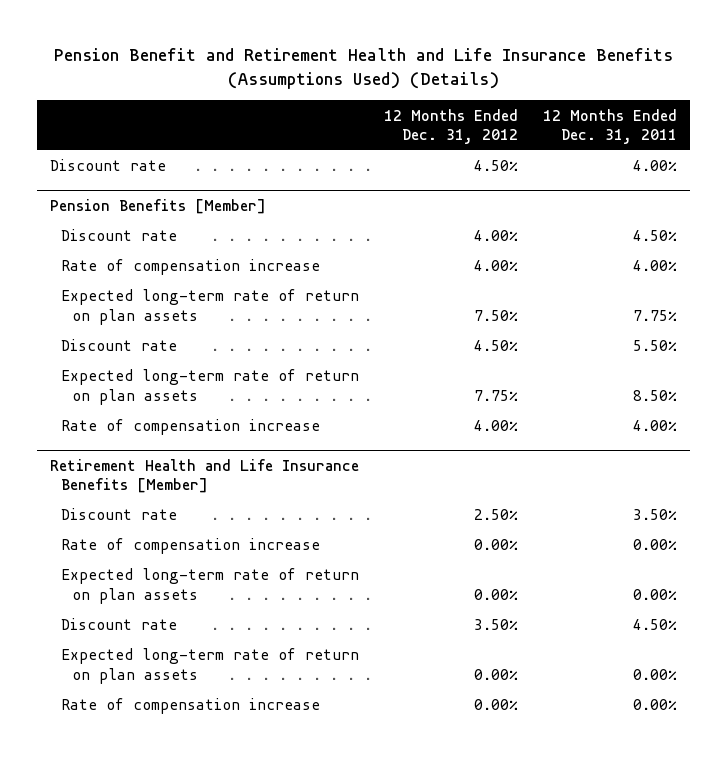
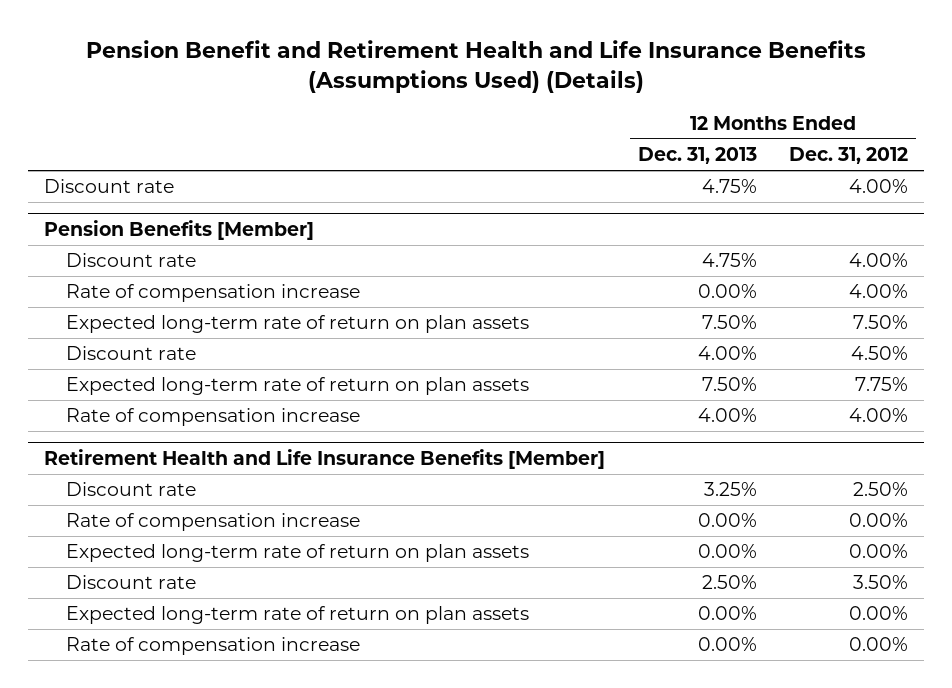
- | 12 Months Ended Dec. 31, 2012 | 12 Months Ended Dec. 31, 2011
+ | 12 Months Ended Dec. 31, 2013 | 12 Months Ended Dec. 31, 2012
- Discount rate | 4.50% | 4.00%
+ Discount rate | 4.75% | 4.00%

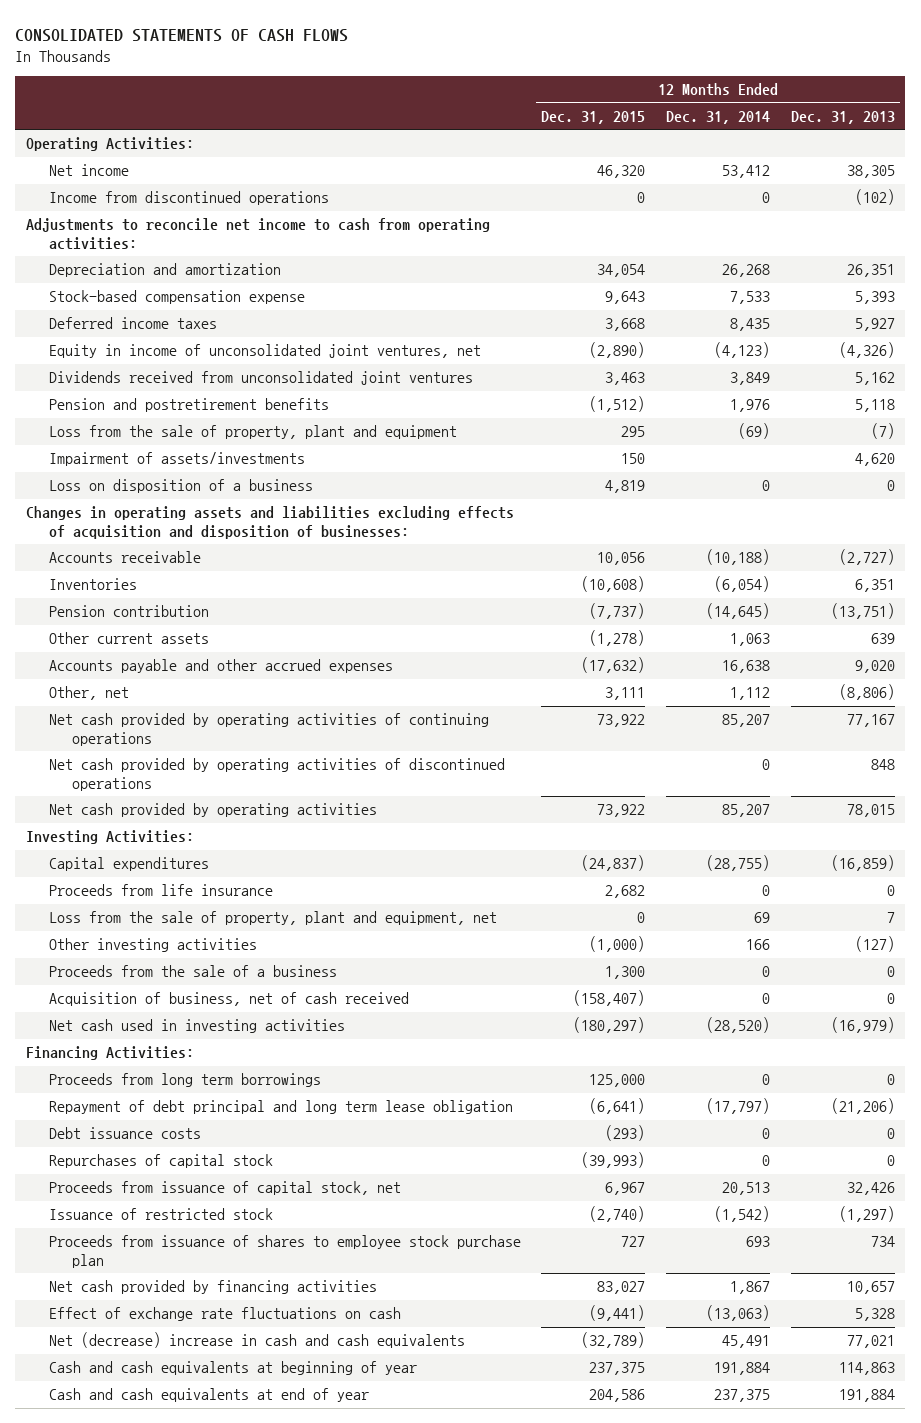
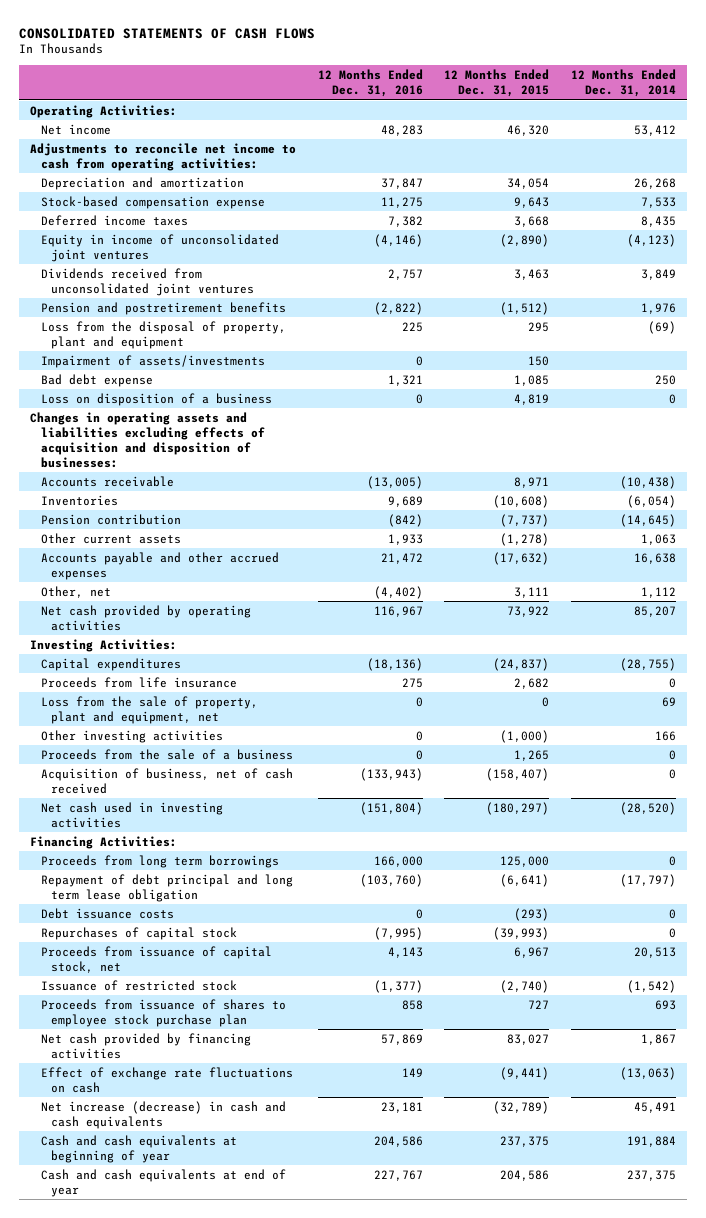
- | 12 Months Ended Dec. 31, 2015 | 12 Months Ended Dec. 31, 2014 | 12 Months Ended Dec. 31, 2013
+ | 12 Months Ended Dec. 31, 2016 | 12 Months Ended Dec. 31, 2015 | 12 Months Ended Dec. 31, 2014
- Income from discontinued operations | 0 | 0 | (102)
- Equity in income of unconsolidated joint ventures, net | (2,890) | (4,123) | (4,326)
+ Equity in income of unconsolidated joint ventures | (4,146) | (2,890) | (4,123)
- Loss from the sale of property, plant and equipment | 295 | (69) | (7)
+ Loss from the disposal of property, plant and equipment | 225 | 295 | (69)
+ Bad debt expense | 1,321 | 1,085 | 250
- Accounts receivable | 10,056 | (10,188) | (2,727)
+ Accounts receivable | (13,005) | 8,971 | (10,438)
- Net cash provided by operating activities of continuing operations | 73,922 | 85,207 | 77,167
- Net cash provided by operating activities of discontinued operations | | 0 | 848
- Proceeds from the sale of a business | 1,300 | 0 | 0
+ Proceeds from the sale of a business | 0 | 1,265 | 0
- Net (decrease) increase in cash and cash equivalents | (32,789) | 45,491 | 77,021
+ Net increase (decrease) in cash and cash equivalents | 23,181 | (32,789) | 45,491

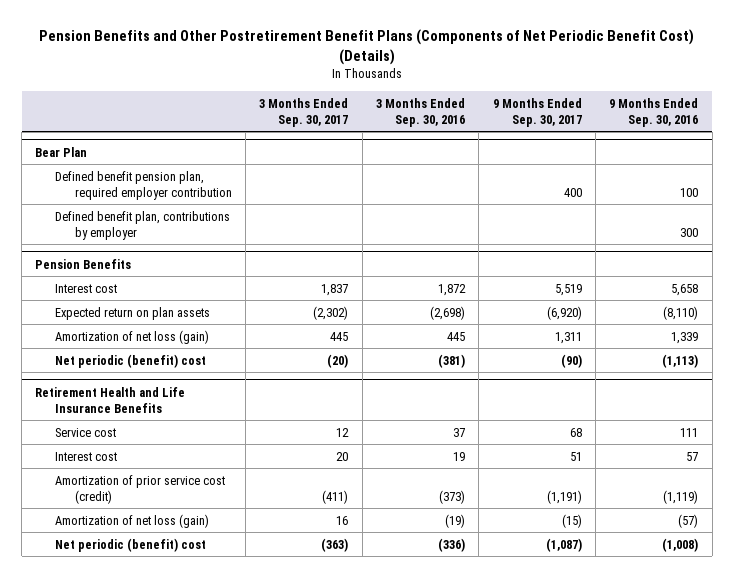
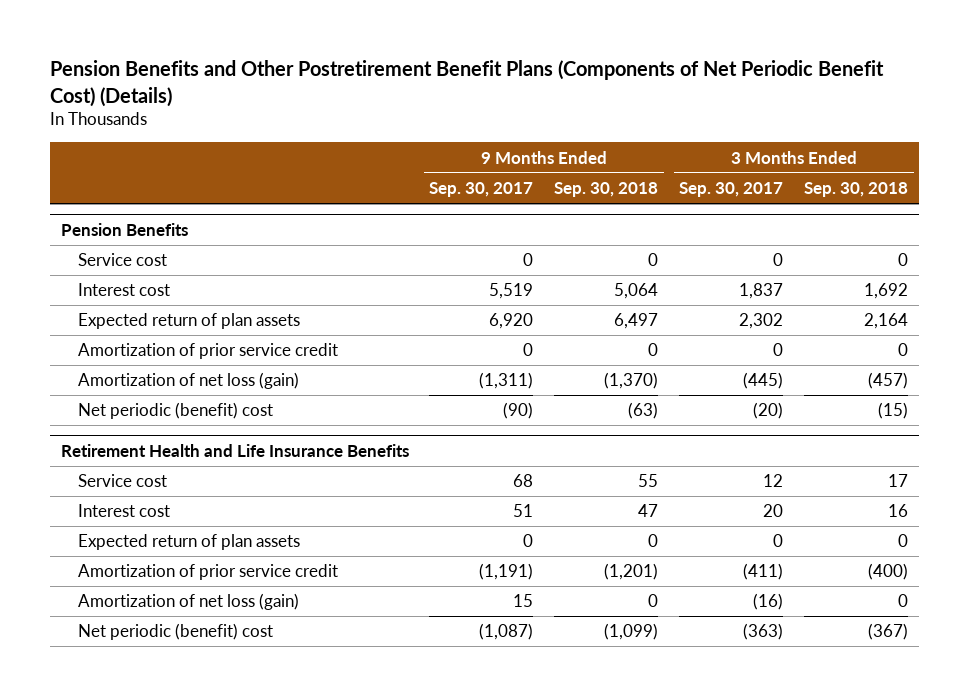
- | 3 Months Ended Sep. 30, 2017 | 3 Months Ended Sep. 30, 2016 | 9 Months Ended Sep. 30, 2017 | 9 Months Ended Sep. 30, 2016
+ | 9 Months Ended Sep. 30, 2017 | 9 Months Ended Sep. 30, 2018 | 3 Months Ended Sep. 30, 2017 | 3 Months Ended Sep. 30, 2018
- Bear Plan
- Defined benefit pension plan, required employer contribution | | | 400 | 100
- Defined benefit plan, contributions by employer | | | | 300
@ Pension Benefits
+ Service cost | 0 | 0 | 0 | 0
- Expected return on plan assets | (2,302) | (2,698) | (6,920) | (8,110)
- Amortization of net loss (gain) | 445 | 445 | 1,311 | 1,339
+ Expected return of plan assets | 6,920 | 6,497 | 2,302 | 2,164
+ Amortization of prior service credit | 0 | 0 | 0 | 0
+ Amortization of net loss (gain) | (1,311) | (1,370) | (445) | (457)
@ Retirement Health and Life Insurance Benefits
- Amortization of prior service cost (credit) | (411) | (373) | (1,191) | (1,119)
- Amortization of net loss (gain) | 16 | (19) | (15) | (57)
+ Expected return of plan assets | 0 | 0 | 0 | 0
+ Amortization of prior service credit | (1,191) | (1,201) | (411) | (400)
+ Amortization of net loss (gain) | 15 | 0 | (16) | 0

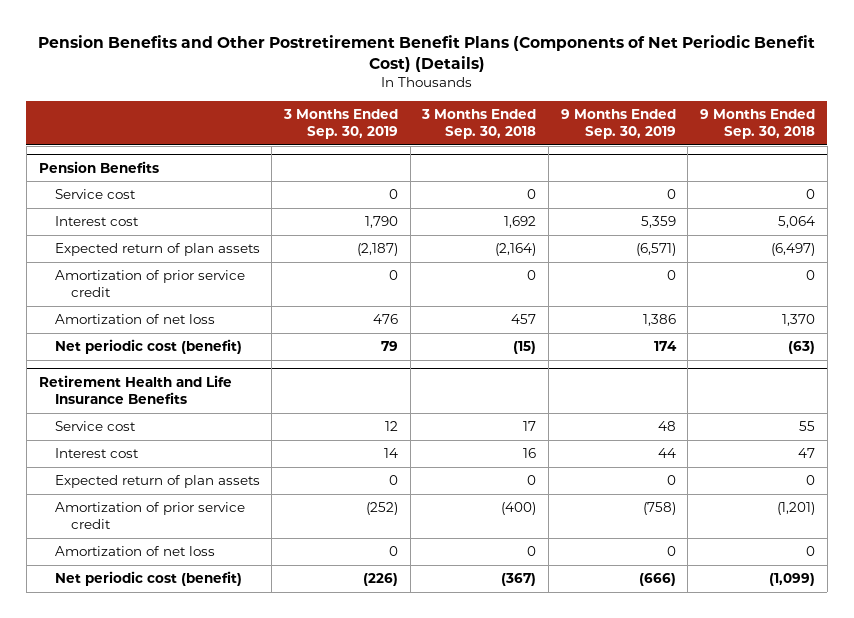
- | 9 Months Ended Sep. 30, 2017 | 9 Months Ended Sep. 30, 2018 | 3 Months Ended Sep. 30, 2017 | 3 Months Ended Sep. 30, 2018
+ | 3 Months Ended Sep. 30, 2019 | 3 Months Ended Sep. 30, 2018 | 9 Months Ended Sep. 30, 2019 | 9 Months Ended Sep. 30, 2018
@ Pension Benefits
- Expected return of plan assets | 6,920 | 6,497 | 2,302 | 2,164
+ Expected return of plan assets | (2,187) | (2,164) | (6,571) | (6,497)
- Amortization of net loss (gain) | (1,311) | (1,370) | (445) | (457)
- Net periodic (benefit) cost | (90) | (63) | (20) | (15)
+ Amortization of net loss | 476 | 457 | 1,386 | 1,370
+ Net periodic cost (benefit) | 79 | (15) | 174 | (63)
@ Retirement Health and Life Insurance Benefits
- Amortization of net loss (gain) | 15 | 0 | (16) | 0
- Net periodic (benefit) cost | (1,087) | (1,099) | (363) | (367)
+ Amortization of net loss | 0 | 0 | 0 | 0
+ Net periodic cost (benefit) | (226) | (367) | (666) | (1,099)

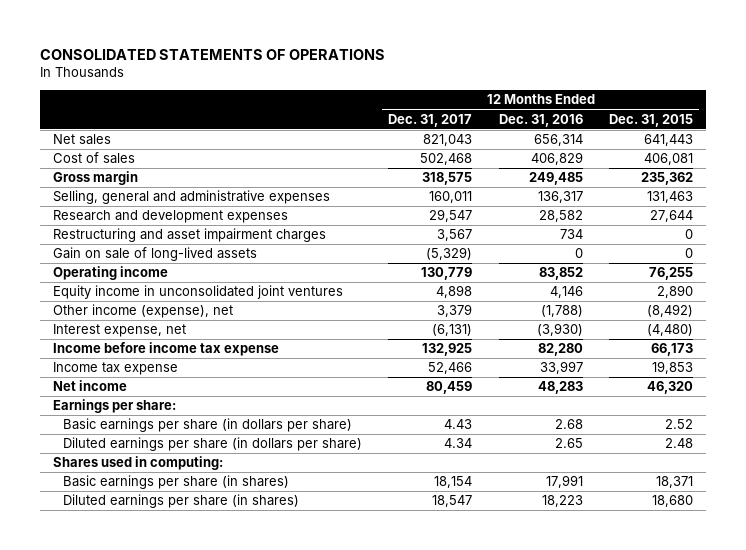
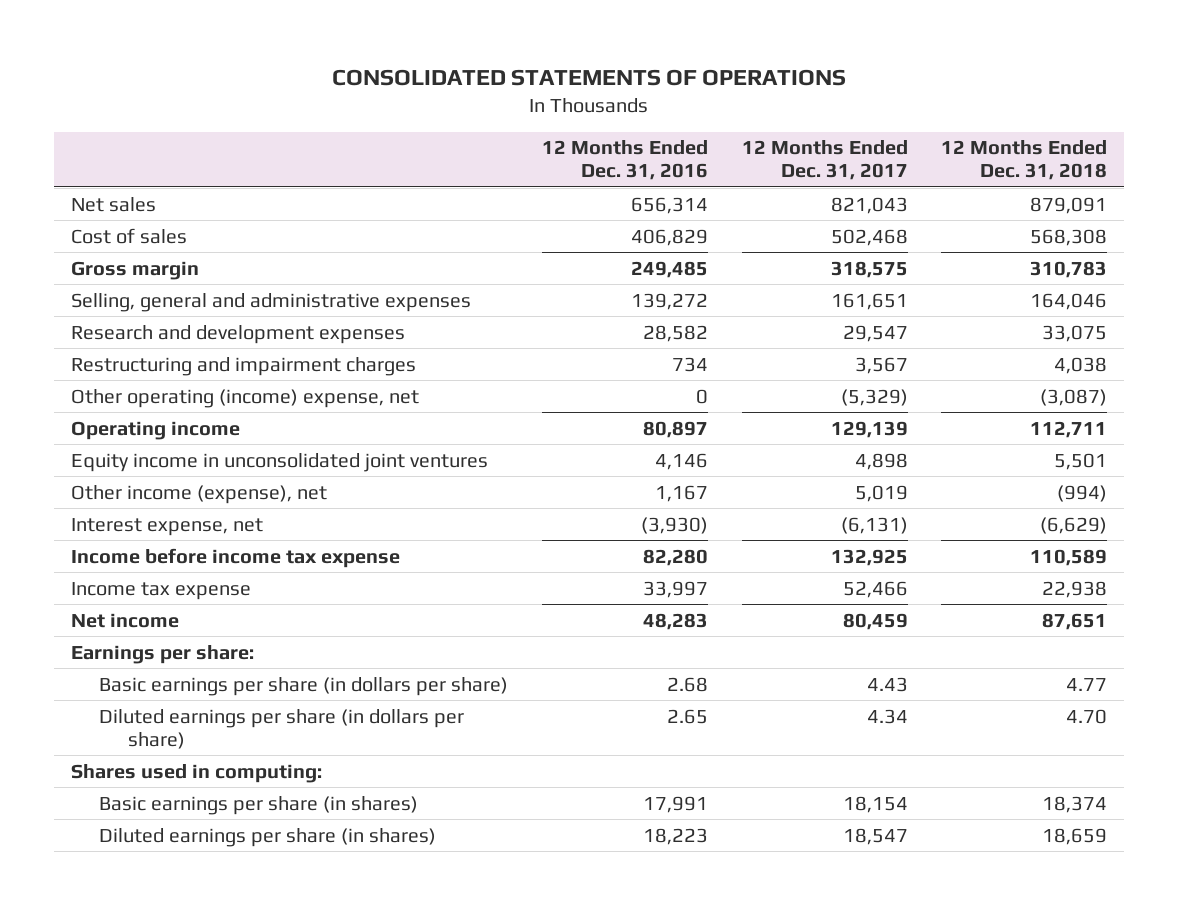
- | 12 Months Ended Dec. 31, 2017 | 12 Months Ended Dec. 31, 2016 | 12 Months Ended Dec. 31, 2015
+ | 12 Months Ended Dec. 31, 2016 | 12 Months Ended Dec. 31, 2017 | 12 Months Ended Dec. 31, 2018
- Selling, general and administrative expenses | 160,011 | 136,317 | 131,463
+ Selling, general and administrative expenses | 139,272 | 161,651 | 164,046
- Restructuring and asset impairment charges | 3,567 | 734 | 0
- Gain on sale of long-lived assets | (5,329) | 0 | 0
- Operating income | 130,779 | 83,852 | 76,255
+ Restructuring and impairment charges | 734 | 3,567 | 4,038
+ Other operating (income) expense, net | 0 | (5,329) | (3,087)
+ Operating income | 80,897 | 129,139 | 112,711
- Other income (expense), net | 3,379 | (1,788) | (8,492)
+ Other income (expense), net | 1,167 | 5,019 | (994)

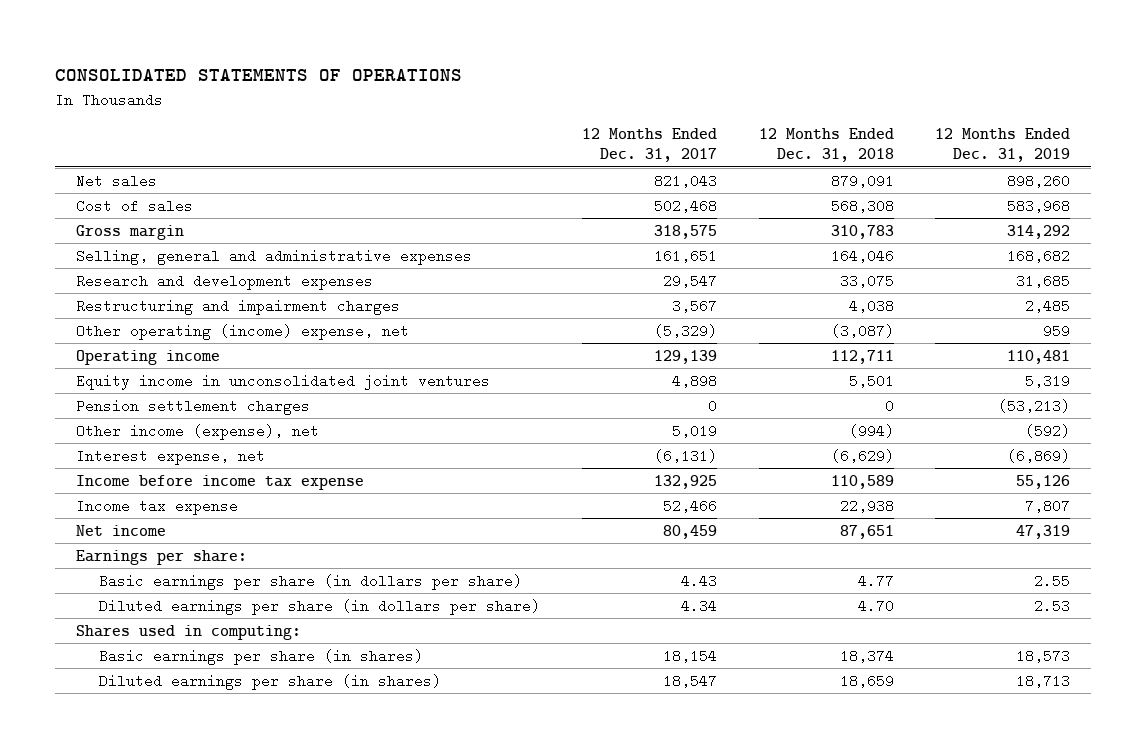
- | 12 Months Ended Dec. 31, 2016 | 12 Months Ended Dec. 31, 2017 | 12 Months Ended Dec. 31, 2018
+ | 12 Months Ended Dec. 31, 2017 | 12 Months Ended Dec. 31, 2018 | 12 Months Ended Dec. 31, 2019
+ Pension settlement charges | 0 | 0 | (53,213)

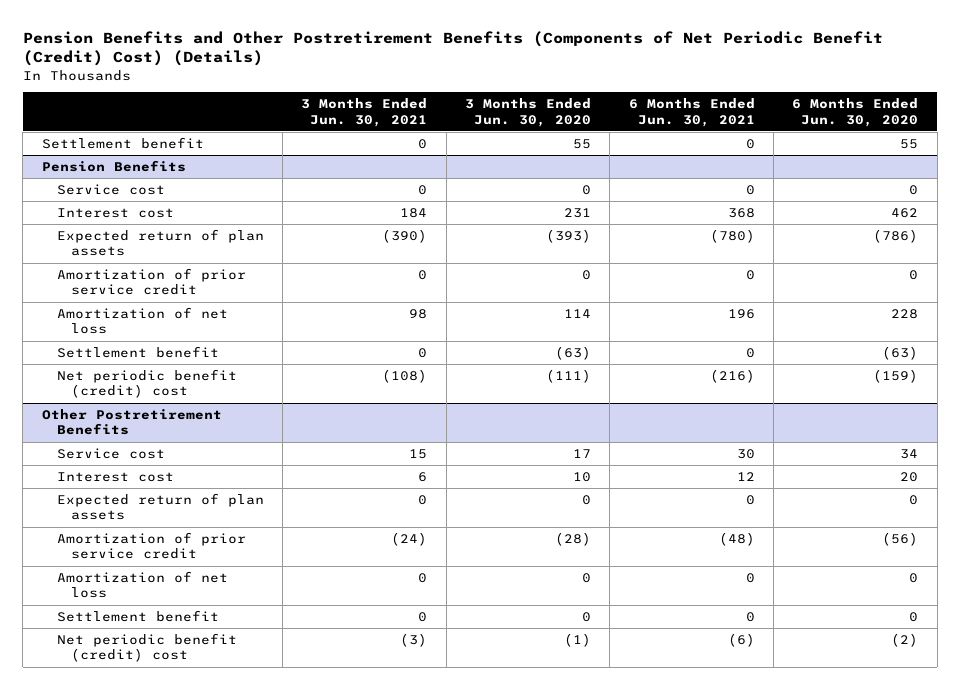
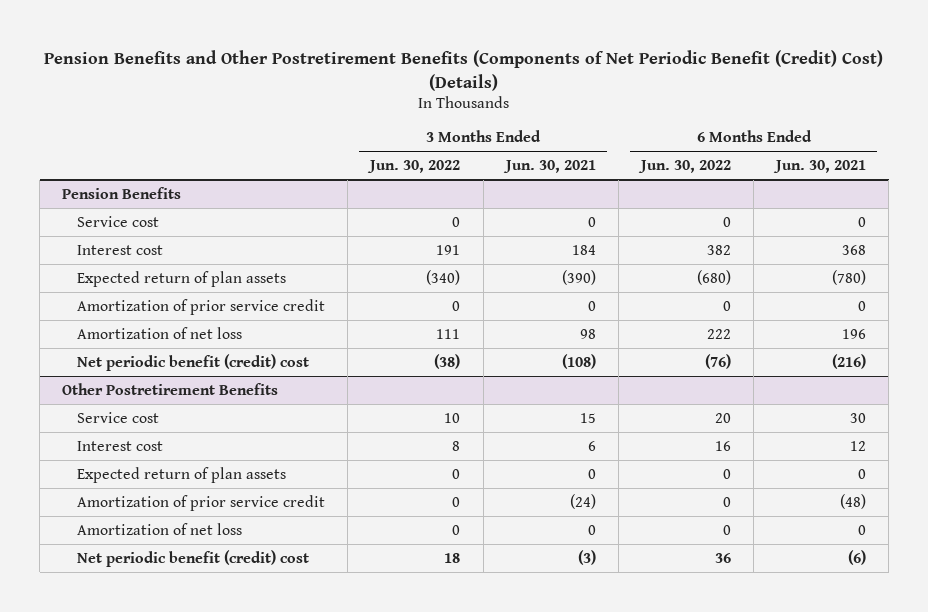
- | 3 Months Ended Jun. 30, 2021 | 3 Months Ended Jun. 30, 2020 | 6 Months Ended Jun. 30, 2021 | 6 Months Ended Jun. 30, 2020
+ | 3 Months Ended Jun. 30, 2022 | 3 Months Ended Jun. 30, 2021 | 6 Months Ended Jun. 30, 2022 | 6 Months Ended Jun. 30, 2021
- Settlement benefit | 0 | 55 | 0 | 55
@ Pension Benefits
- Settlement benefit | 0 | (63) | 0 | (63)
@ Other Postretirement Benefits
- Settlement benefit | 0 | 0 | 0 | 0

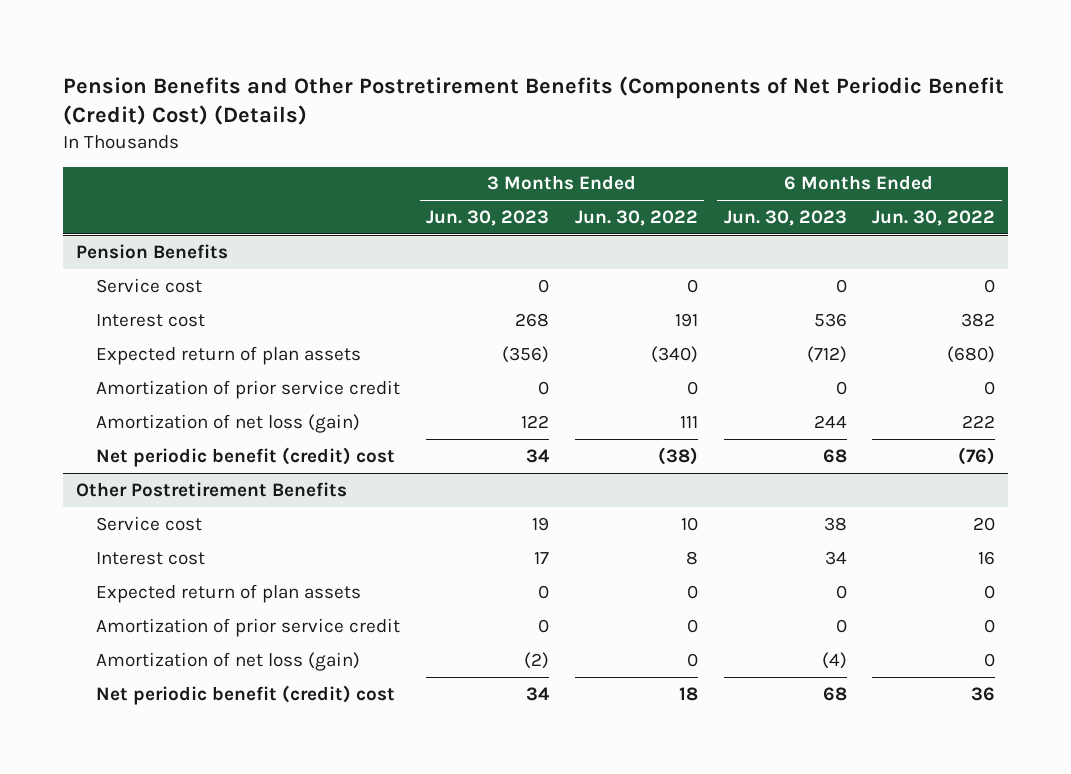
- | 3 Months Ended Jun. 30, 2022 | 3 Months Ended Jun. 30, 2021 | 6 Months Ended Jun. 30, 2022 | 6 Months Ended Jun. 30, 2021
+ | 3 Months Ended Jun. 30, 2023 | 3 Months Ended Jun. 30, 2022 | 6 Months Ended Jun. 30, 2023 | 6 Months Ended Jun. 30, 2022
@ Pension Benefits
- Amortization of net loss | 111 | 98 | 222 | 196
+ Amortization of net loss (gain) | 122 | 111 | 244 | 222
@ Other Postretirement Benefits
- Amortization of net loss | 0 | 0 | 0 | 0
+ Amortization of net loss (gain) | (2) | 0 | (4) | 0

